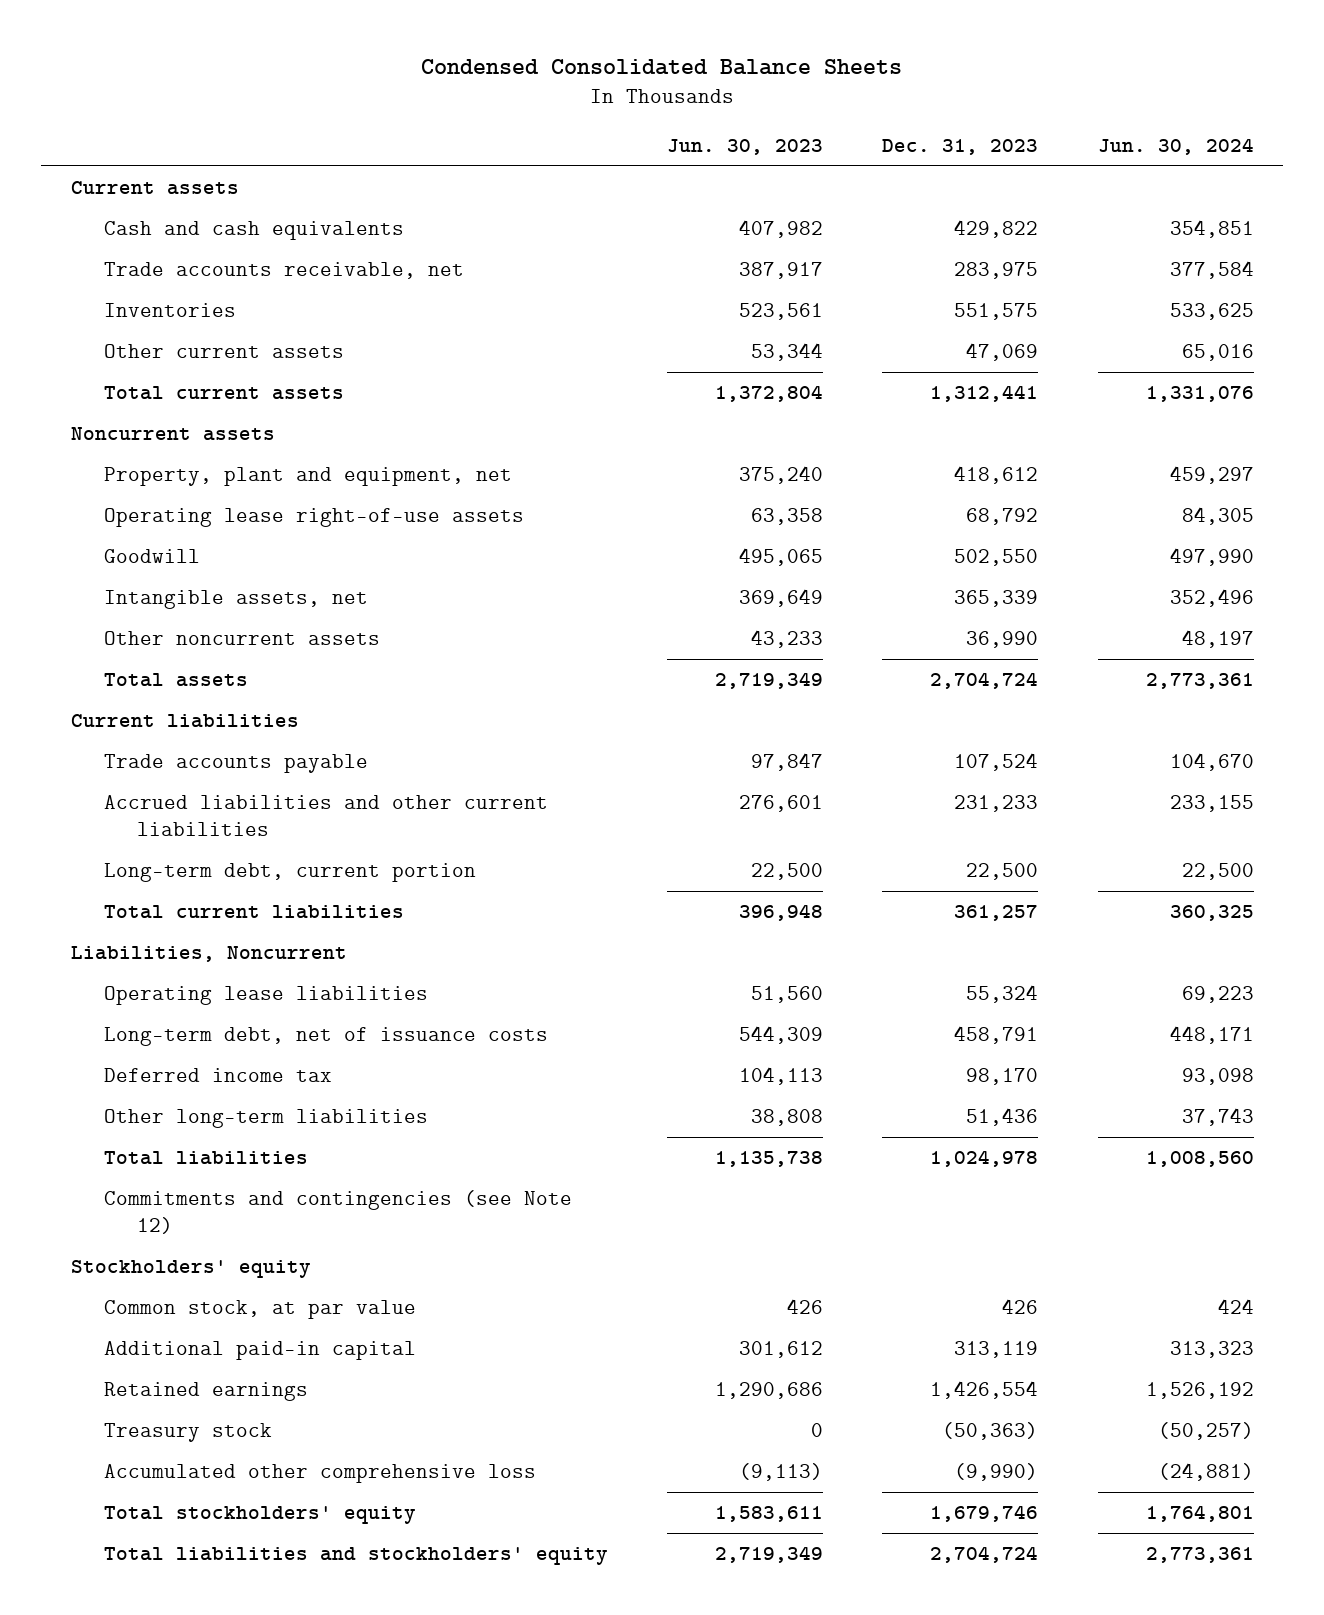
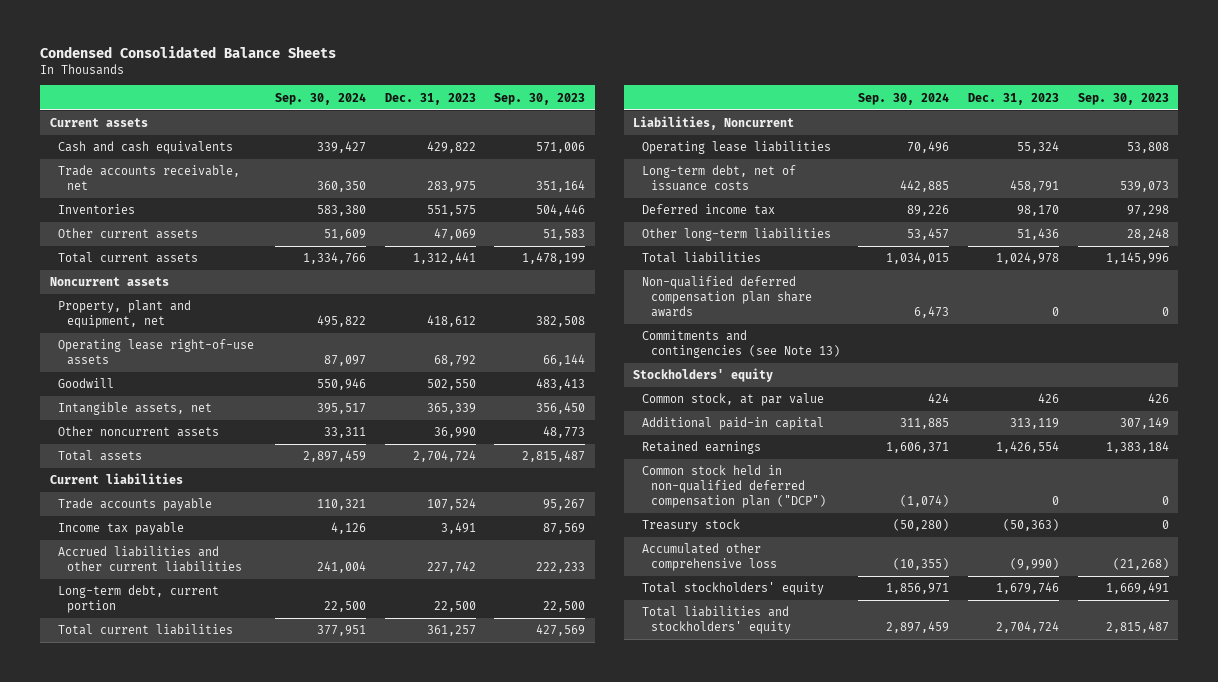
- | Jun. 30, 2023 | Dec. 31, 2023 | Jun. 30, 2024
+ | Sep. 30, 2024 | Dec. 31, 2023 | Sep. 30, 2023
- Accrued liabilities and other current liabilities | 276,601 | 231,233 | 233,155
+ Income tax payable | 4,126 | 3,491 | 87,569
+ Accrued liabilities and other current liabilities | 241,004 | 227,742 | 222,233
- Commitments and contingencies (see Note 12)
+ Non-qualified deferred compensation plan share awards | 6,473 | 0 | 0
+ Commitments and contingencies (see Note 13)
+ Common stock held in non-qualified deferred compensation plan ("DCP") | (1,074) | 0 | 0

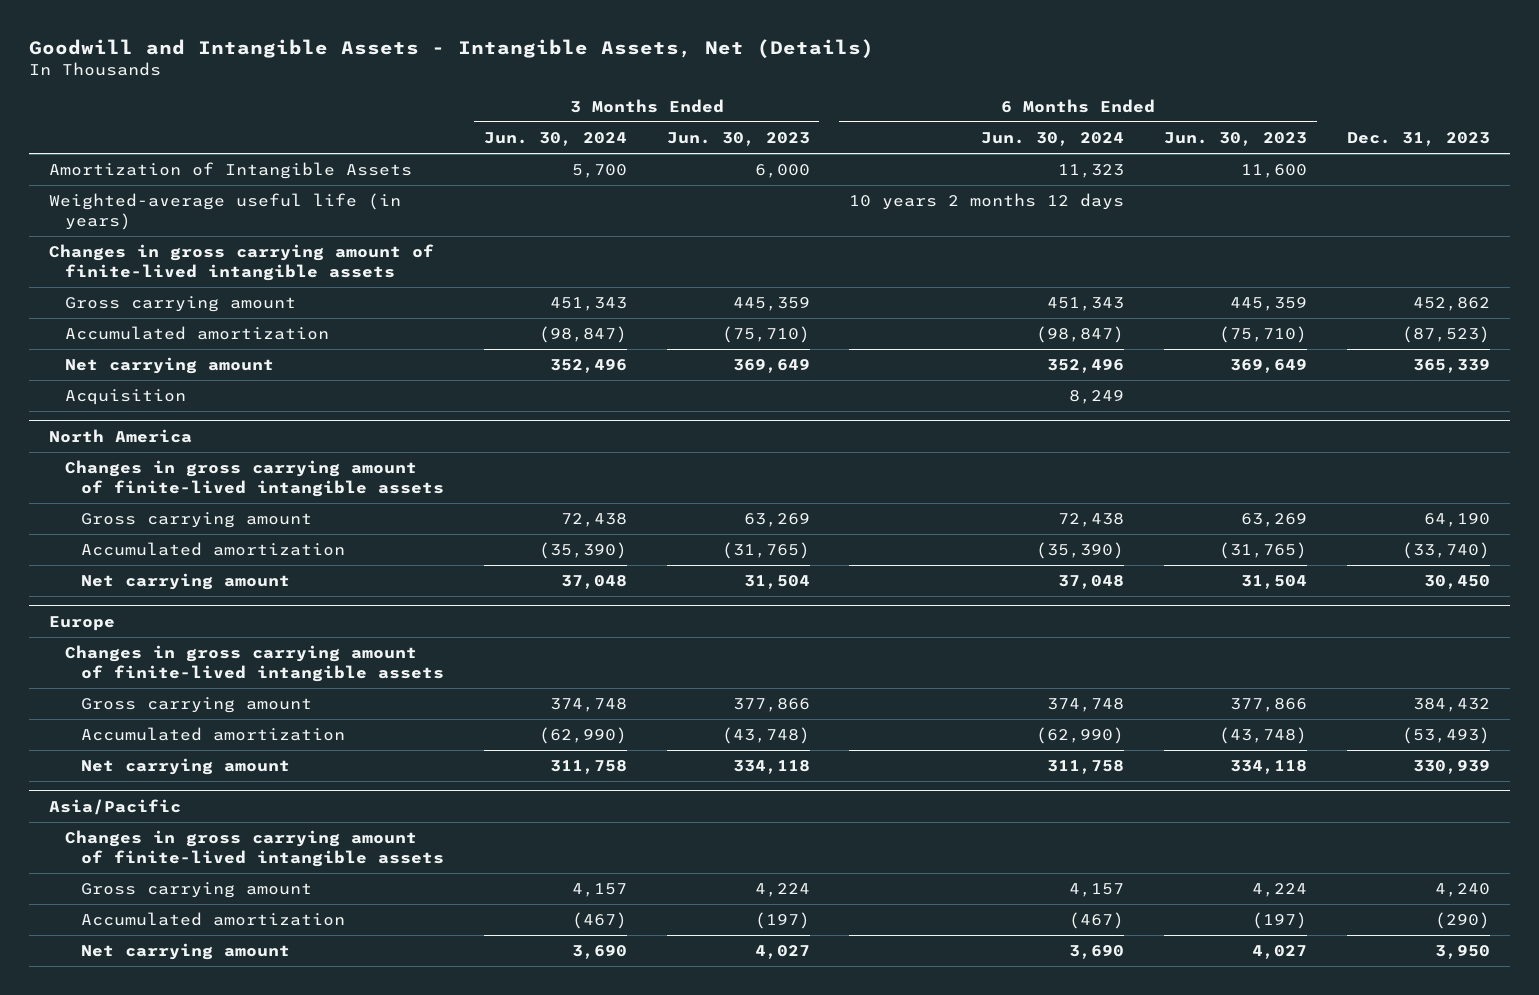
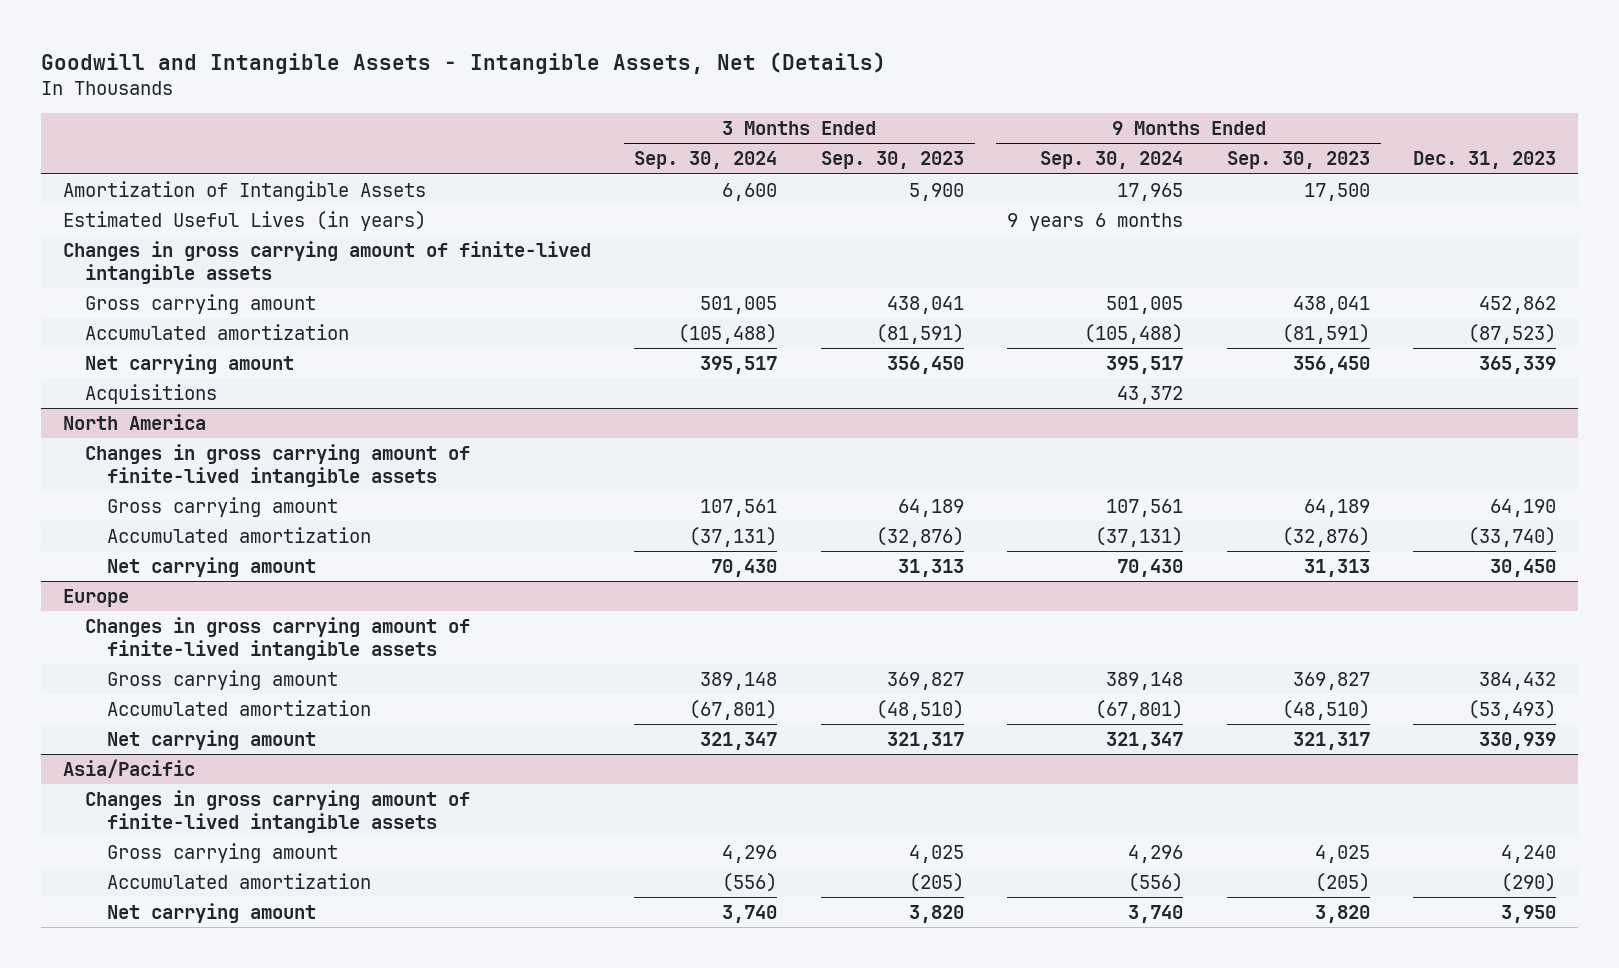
- | 3 Months Ended Jun. 30, 2024 | 3 Months Ended Jun. 30, 2023 | 6 Months Ended Jun. 30, 2024 | 6 Months Ended Jun. 30, 2023 | Dec. 31, 2023
+ | 3 Months Ended Sep. 30, 2024 | 3 Months Ended Sep. 30, 2023 | 9 Months Ended Sep. 30, 2024 | 9 Months Ended Sep. 30, 2023 | Dec. 31, 2023
- Weighted-average useful life (in years) | | | 10 years 2 months 12 days | |
+ Estimated Useful Lives (in years) | | | 9 years 6 months | |
- Acquisition | | | 8,249 | |
+ Acquisitions | | | 43,372 | |

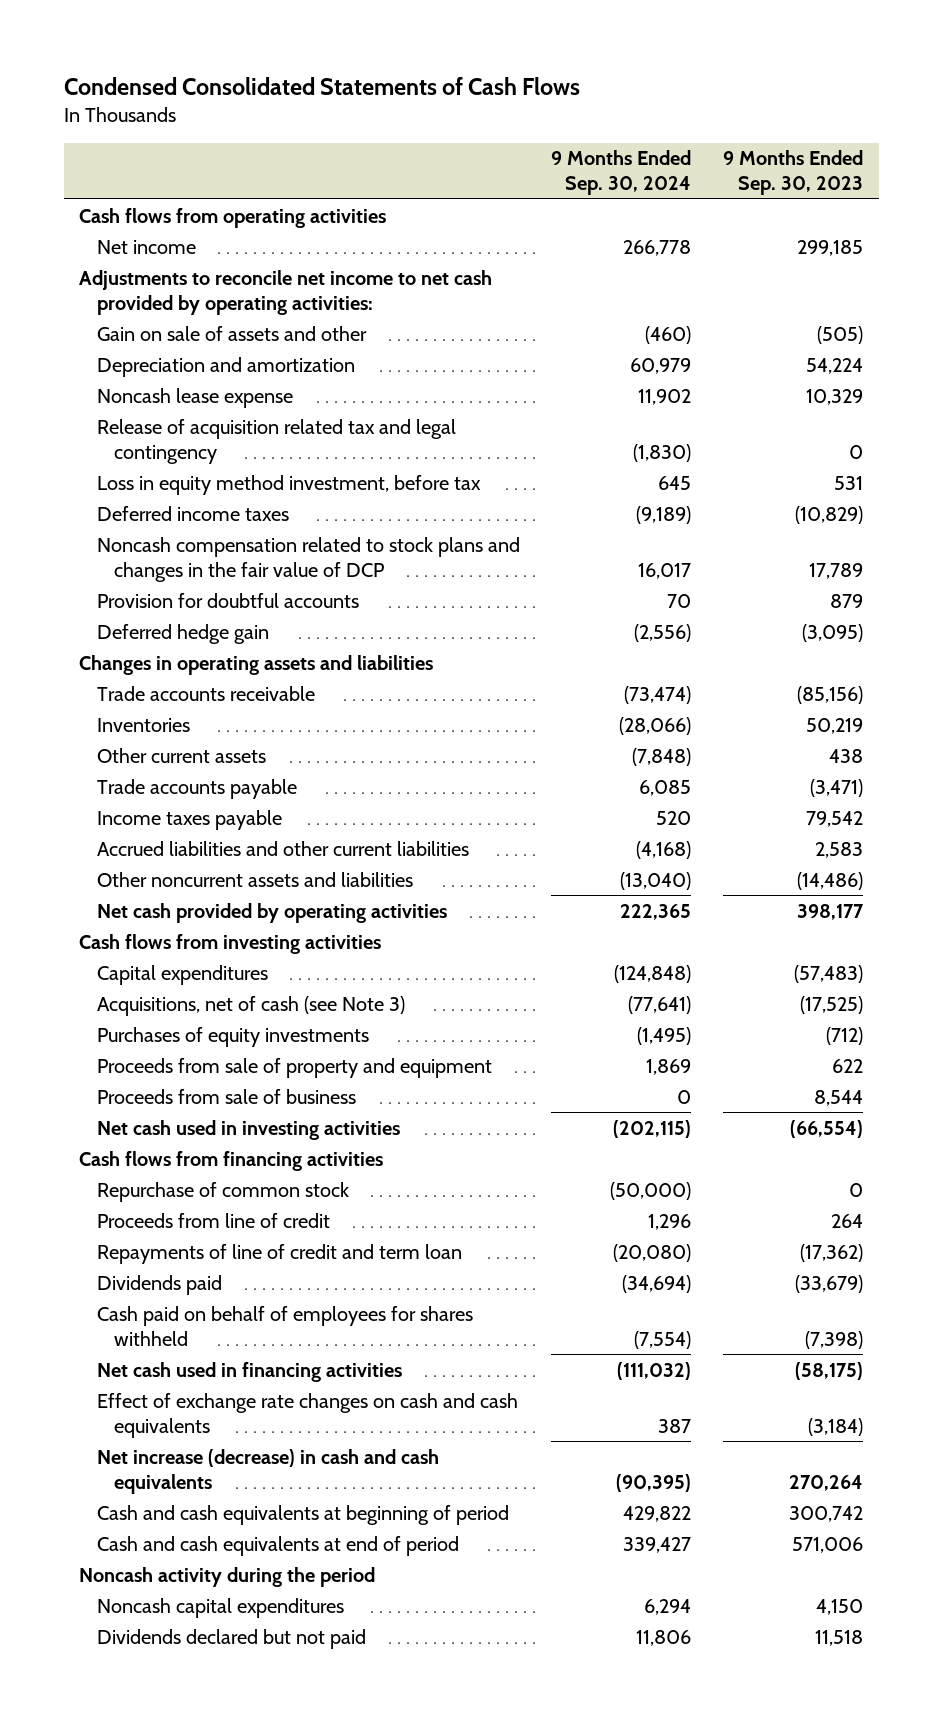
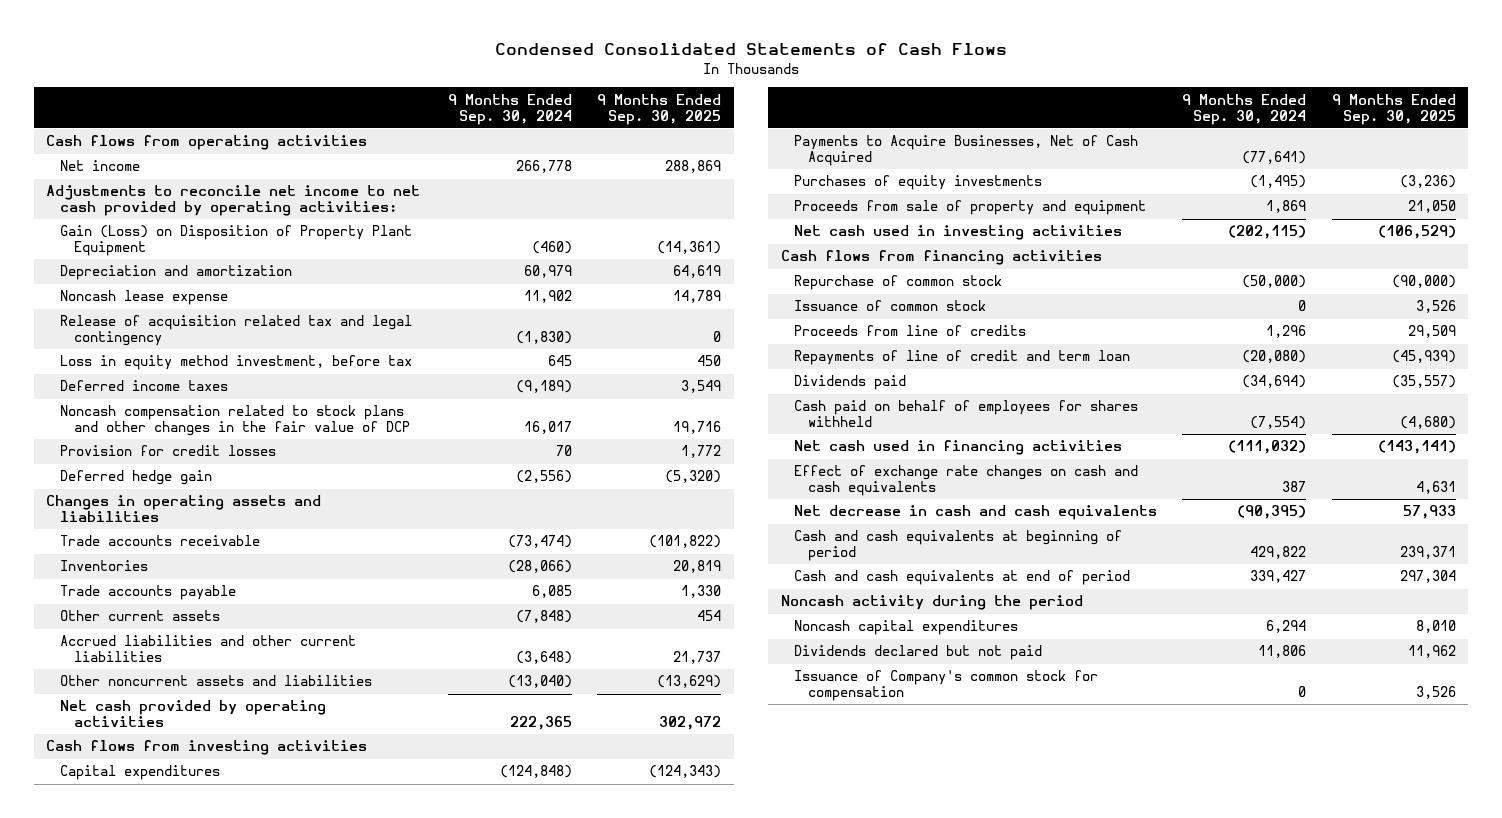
- | 9 Months Ended Sep. 30, 2024 | 9 Months Ended Sep. 30, 2023
+ | 9 Months Ended Sep. 30, 2024 | 9 Months Ended Sep. 30, 2025
- Gain on sale of assets and other | (460) | (505)
+ Gain (Loss) on Disposition of Property Plant Equipment | (460) | (14,361)
- Noncash compensation related to stock plans and changes in the fair value of DCP | 16,017 | 17,789
- Provision for doubtful accounts | 70 | 879
+ Noncash compensation related to stock plans and other changes in the fair value of DCP | 16,017 | 19,716
+ Provision for credit losses | 70 | 1,772
- Income taxes payable | 520 | 79,542
- Accrued liabilities and other current liabilities | (4,168) | 2,583
moved down: Other current assets | (7,848) | 454
+ Accrued liabilities and other current liabilities | (3,648) | 21,737
- Acquisitions, net of cash (see Note 3) | (77,641) | (17,525)
+ Payments to Acquire Businesses, Net of Cash Acquired | (77,641) |
- Proceeds from sale of business | 0 | 8,544
- Proceeds from line of credit | 1,296 | 264
+ Issuance of common stock | 0 | 3,526
+ Proceeds from line of credits | 1,296 | 29,509
- Net increase (decrease) in cash and cash equivalents | (90,395) | 270,264
+ Net decrease in cash and cash equivalents | (90,395) | 57,933
+ Issuance of Company's common stock for compensation | 0 | 3,526

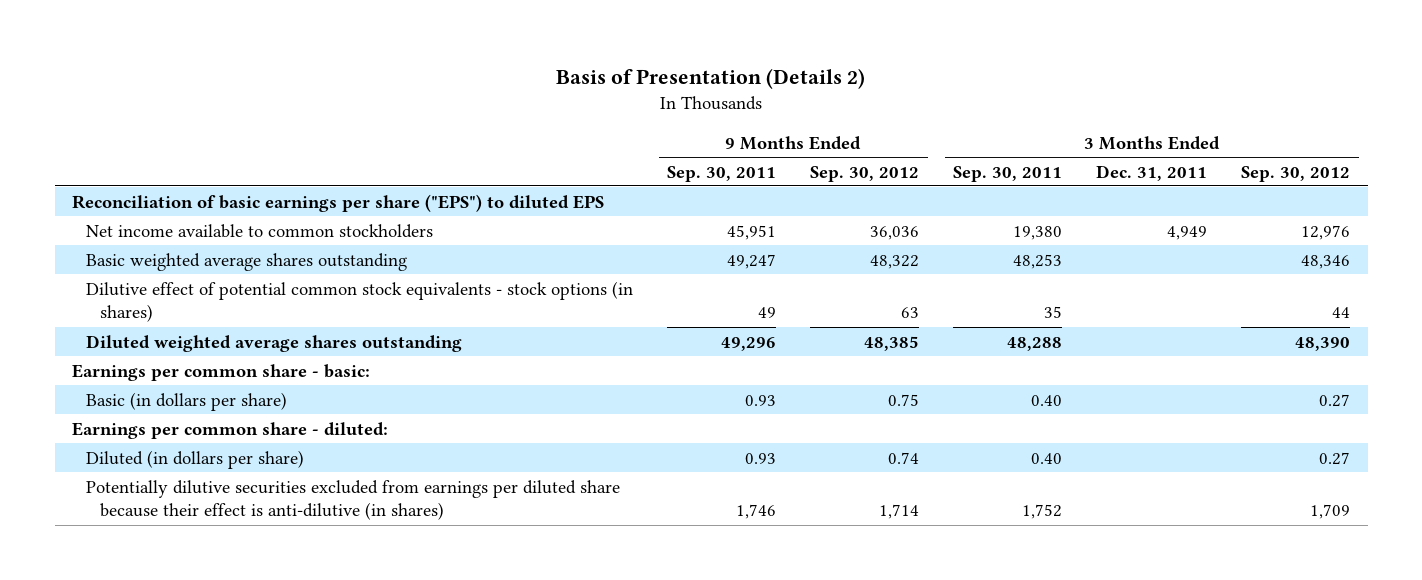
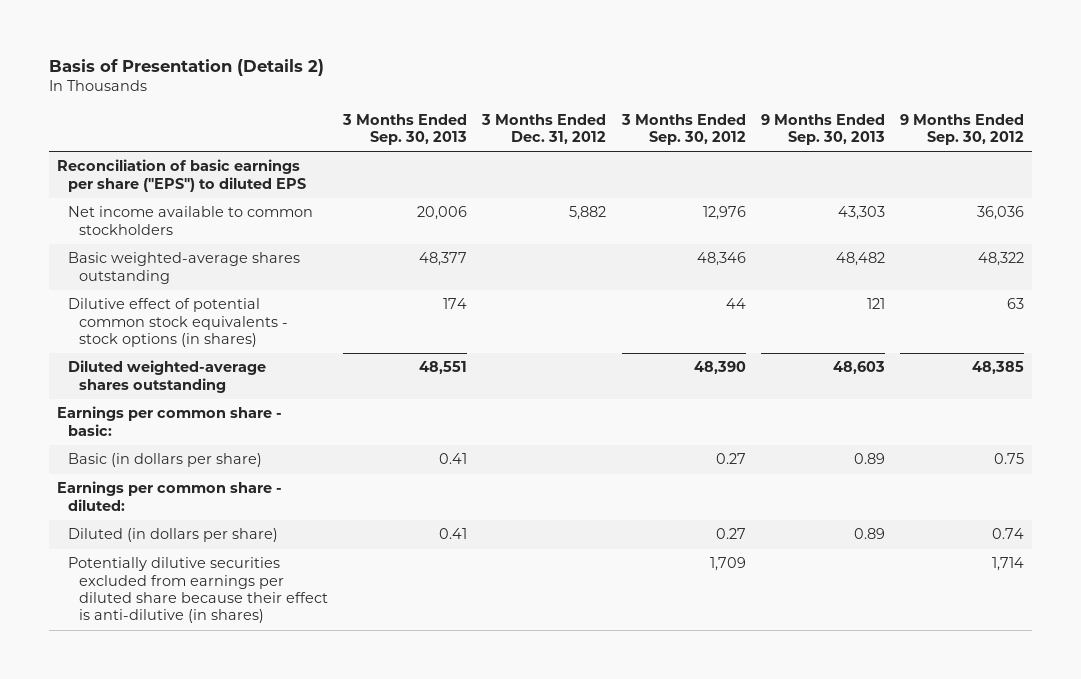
- | 9 Months Ended Sep. 30, 2011 | 9 Months Ended Sep. 30, 2012 | 3 Months Ended Sep. 30, 2011 | 3 Months Ended Dec. 31, 2011 | 3 Months Ended Sep. 30, 2012
+ | 3 Months Ended Sep. 30, 2013 | 3 Months Ended Dec. 31, 2012 | 3 Months Ended Sep. 30, 2012 | 9 Months Ended Sep. 30, 2013 | 9 Months Ended Sep. 30, 2012
- Basic weighted average shares outstanding | 49,247 | 48,322 | 48,253 | | 48,346
+ Basic weighted-average shares outstanding | 48,377 | | 48,346 | 48,482 | 48,322
- Diluted weighted average shares outstanding | 49,296 | 48,385 | 48,288 | | 48,390
+ Diluted weighted-average shares outstanding | 48,551 | | 48,390 | 48,603 | 48,385

